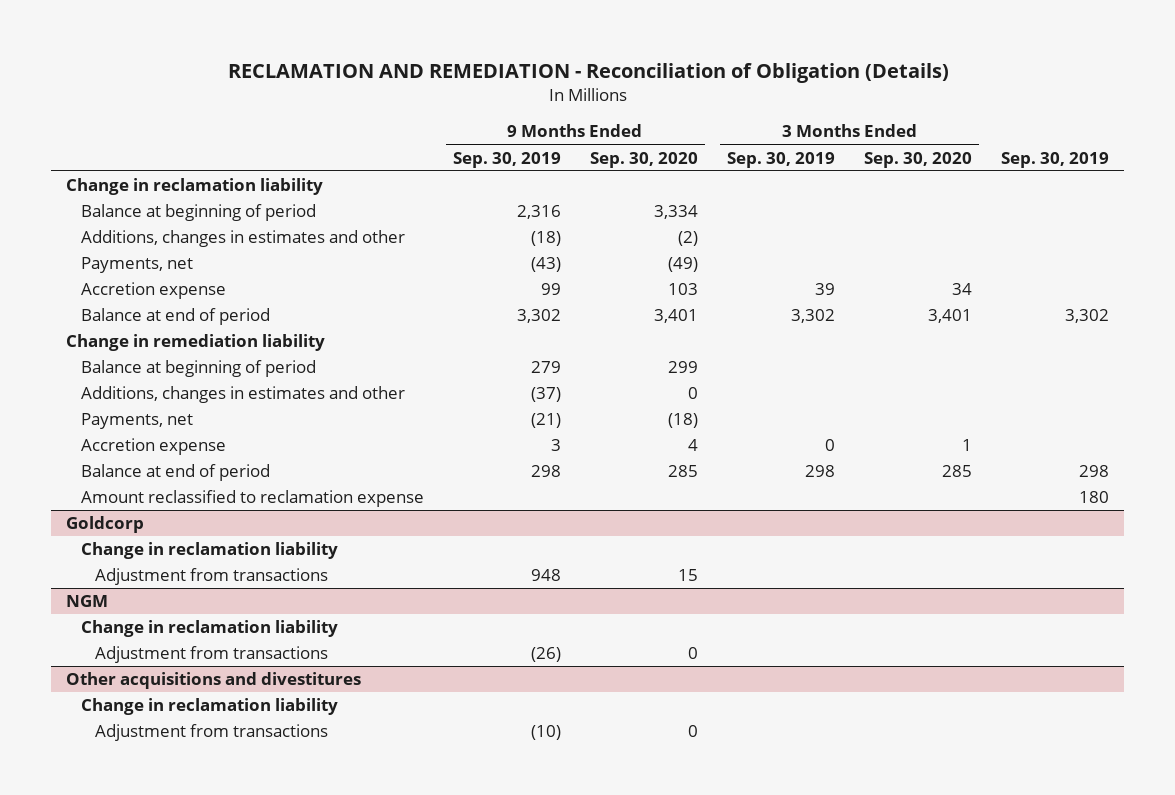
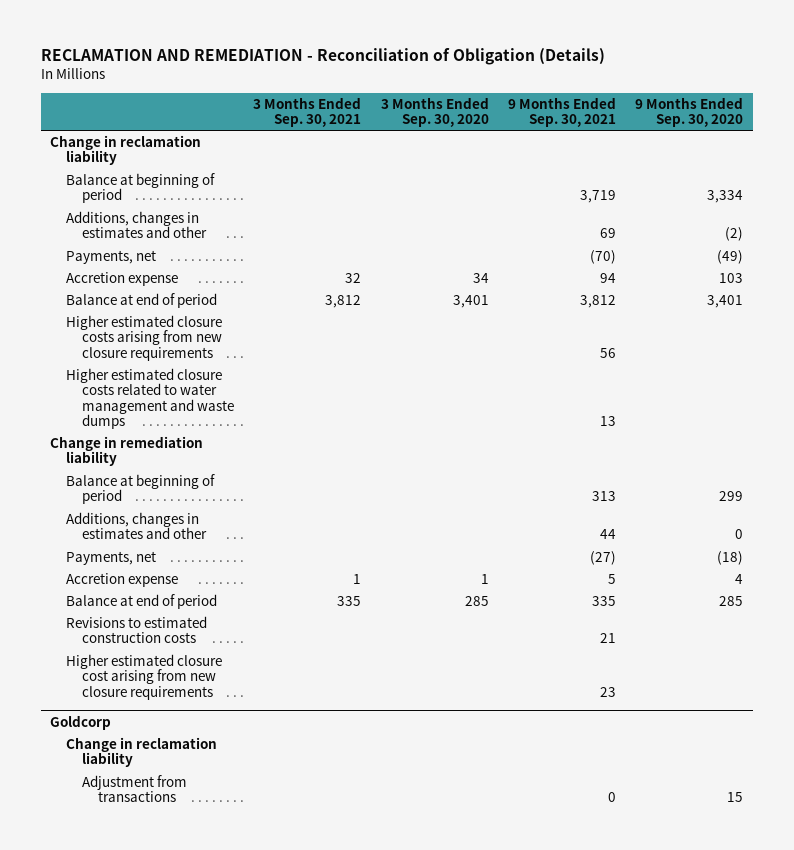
- | 9 Months Ended Sep. 30, 2019 | 9 Months Ended Sep. 30, 2020 | 3 Months Ended Sep. 30, 2019 | 3 Months Ended Sep. 30, 2020 | Sep. 30, 2019
+ | 3 Months Ended Sep. 30, 2021 | 3 Months Ended Sep. 30, 2020 | 9 Months Ended Sep. 30, 2021 | 9 Months Ended Sep. 30, 2020
+ Higher estimated closure costs arising from new closure requirements | | | 56 |
+ Higher estimated closure costs related to water management and waste dumps | | | 13 |
- Amount reclassified to reclamation expense | | | | | 180
+ Revisions to estimated construction costs | | | 21 |
+ Higher estimated closure cost arising from new closure requirements | | | 23 |
- NGM
- Change in reclamation liability
- Adjustment from transactions | (26) | 0 | | |
- Other acquisitions and divestitures
- Change in reclamation liability
- Adjustment from transactions | (10) | 0 | | |

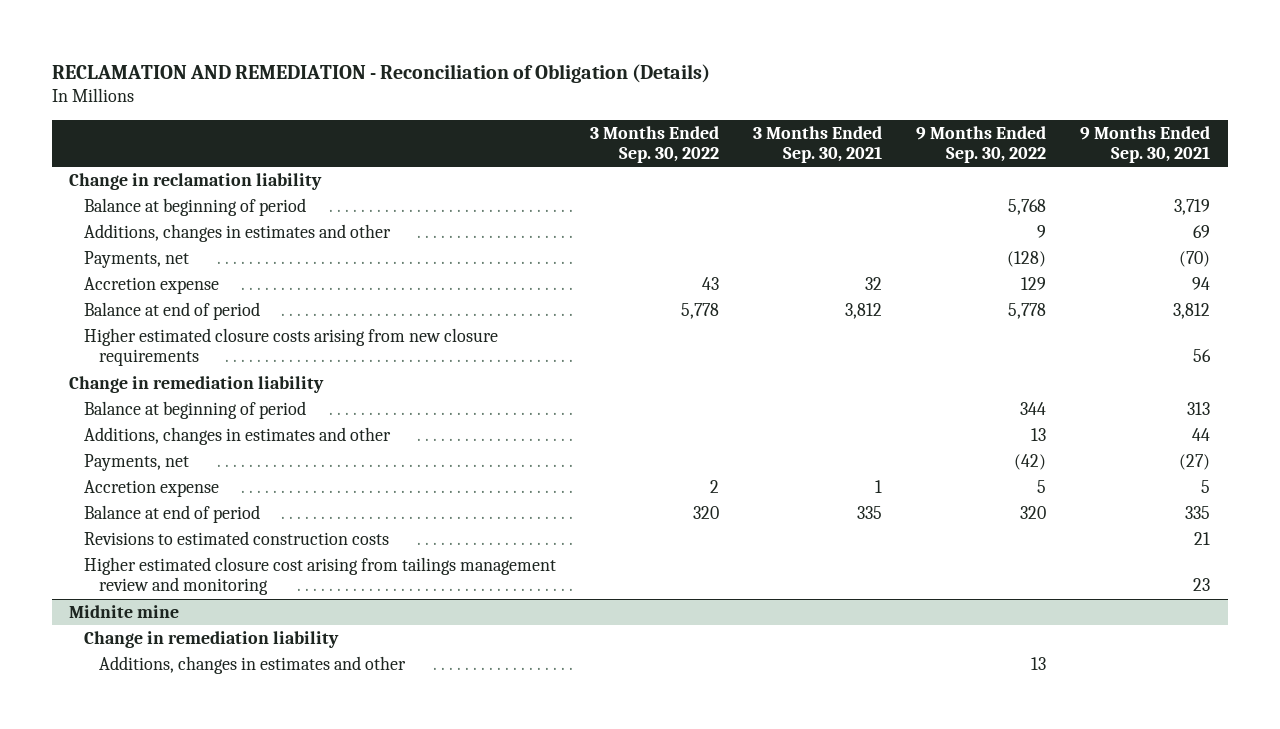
- | 3 Months Ended Sep. 30, 2021 | 3 Months Ended Sep. 30, 2020 | 9 Months Ended Sep. 30, 2021 | 9 Months Ended Sep. 30, 2020
+ | 3 Months Ended Sep. 30, 2022 | 3 Months Ended Sep. 30, 2021 | 9 Months Ended Sep. 30, 2022 | 9 Months Ended Sep. 30, 2021
- Higher estimated closure costs related to water management and waste dumps | | | 13 |
- Higher estimated closure cost arising from new closure requirements | | | 23 |
- Goldcorp
- Change in reclamation liability
- Adjustment from transactions | | | 0 | 15
+ Higher estimated closure cost arising from tailings management review and monitoring | | | | 23
+ Midnite mine
+ Change in remediation liability
+ Additions, changes in estimates and other | | | 13 |

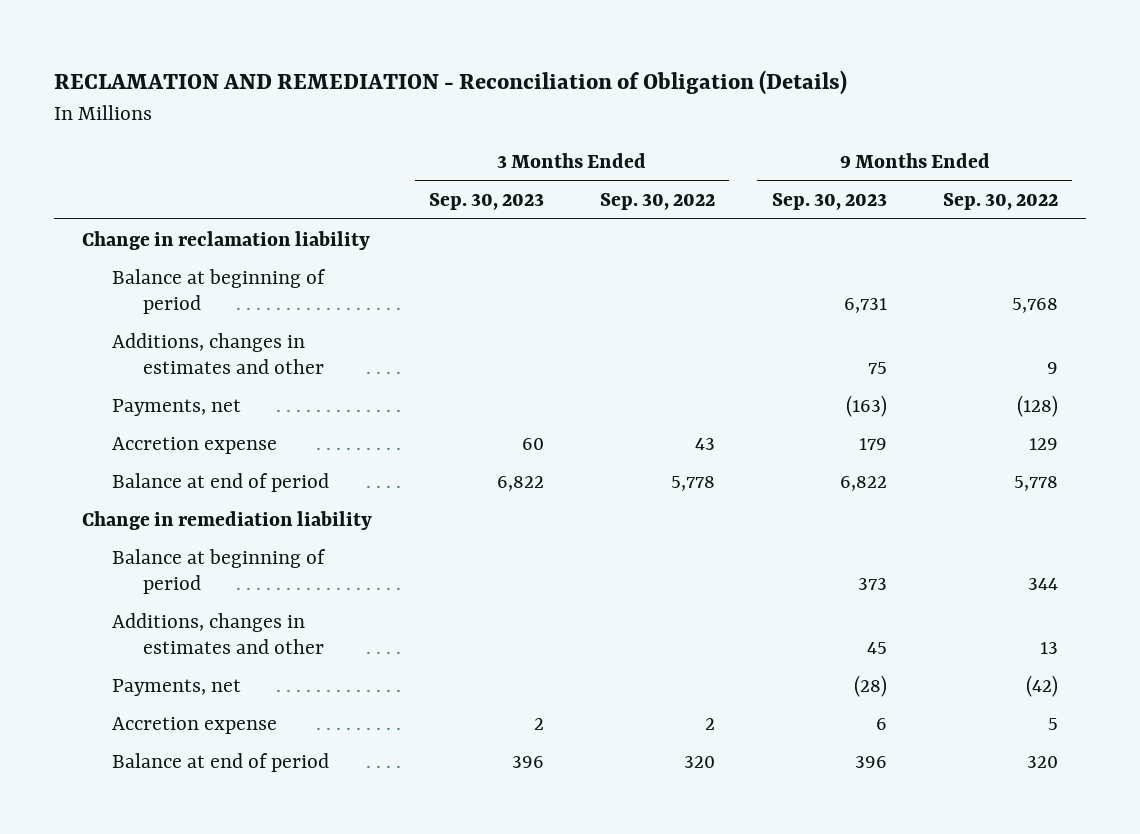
- | 3 Months Ended Sep. 30, 2022 | 3 Months Ended Sep. 30, 2021 | 9 Months Ended Sep. 30, 2022 | 9 Months Ended Sep. 30, 2021
+ | 3 Months Ended Sep. 30, 2023 | 3 Months Ended Sep. 30, 2022 | 9 Months Ended Sep. 30, 2023 | 9 Months Ended Sep. 30, 2022
- Higher estimated closure costs arising from new closure requirements | | | | 56
- Revisions to estimated construction costs | | | | 21
- Higher estimated closure cost arising from tailings management review and monitoring | | | | 23
- Midnite mine
- Change in remediation liability
- Additions, changes in estimates and other | | | 13 |

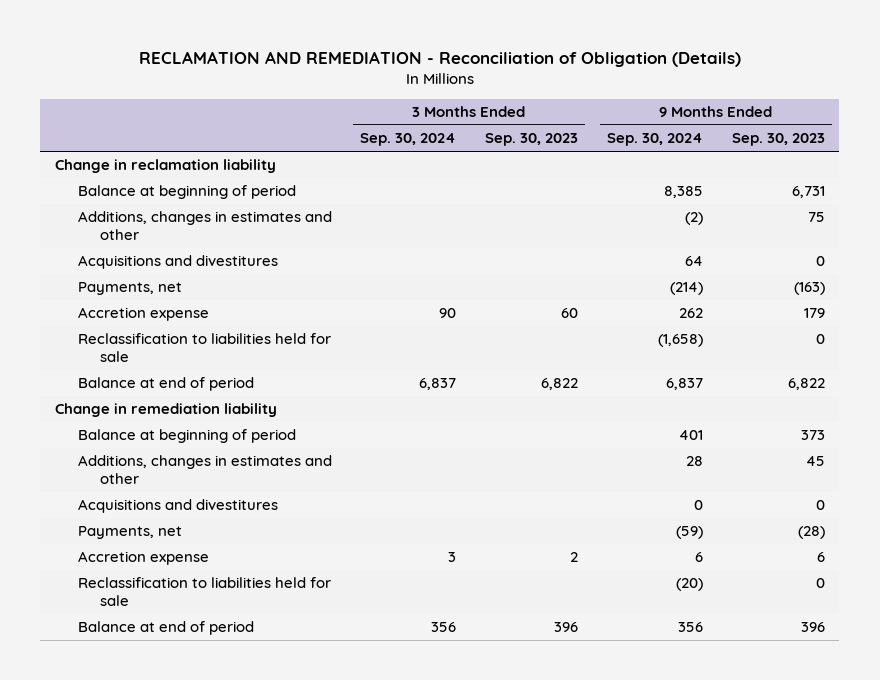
- | 3 Months Ended Sep. 30, 2023 | 3 Months Ended Sep. 30, 2022 | 9 Months Ended Sep. 30, 2023 | 9 Months Ended Sep. 30, 2022
+ | 3 Months Ended Sep. 30, 2024 | 3 Months Ended Sep. 30, 2023 | 9 Months Ended Sep. 30, 2024 | 9 Months Ended Sep. 30, 2023
+ Acquisitions and divestitures | | | 64 | 0
+ Reclassification to liabilities held for sale | | | (1,658) | 0
+ Acquisitions and divestitures | | | 0 | 0
+ Reclassification to liabilities held for sale | | | (20) | 0

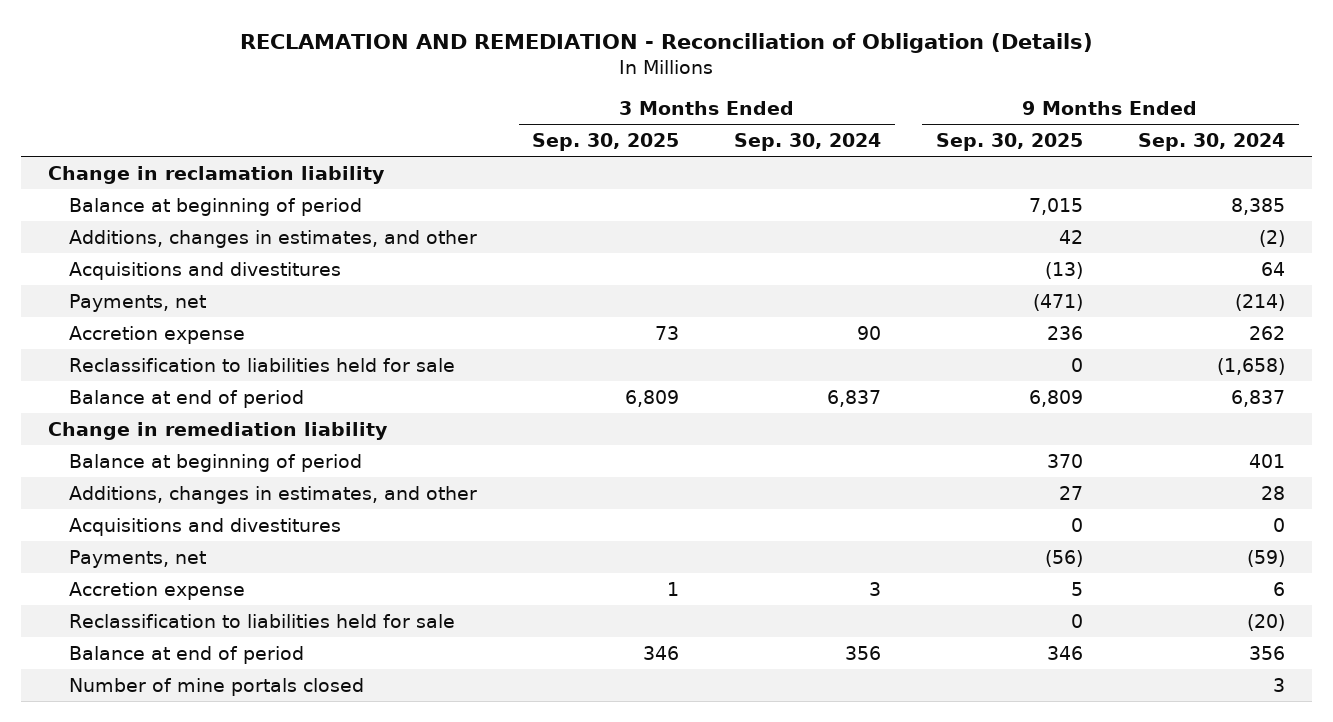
- | 3 Months Ended Sep. 30, 2024 | 3 Months Ended Sep. 30, 2023 | 9 Months Ended Sep. 30, 2024 | 9 Months Ended Sep. 30, 2023
+ | 3 Months Ended Sep. 30, 2025 | 3 Months Ended Sep. 30, 2024 | 9 Months Ended Sep. 30, 2025 | 9 Months Ended Sep. 30, 2024
- Additions, changes in estimates and other | | | (2) | 75
+ Additions, changes in estimates, and other | | | 42 | (2)
- Additions, changes in estimates and other | | | 28 | 45
+ Additions, changes in estimates, and other | | | 27 | 28
+ Number of mine portals closed | | | | 3

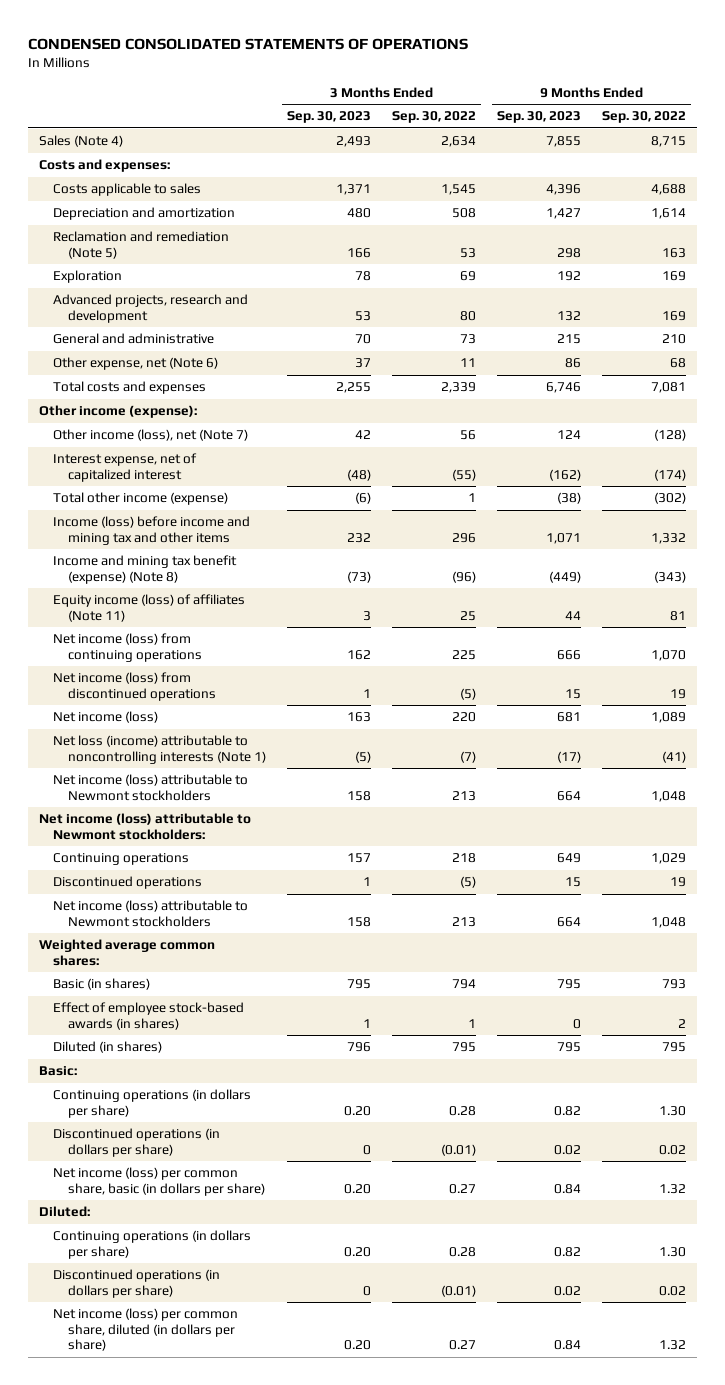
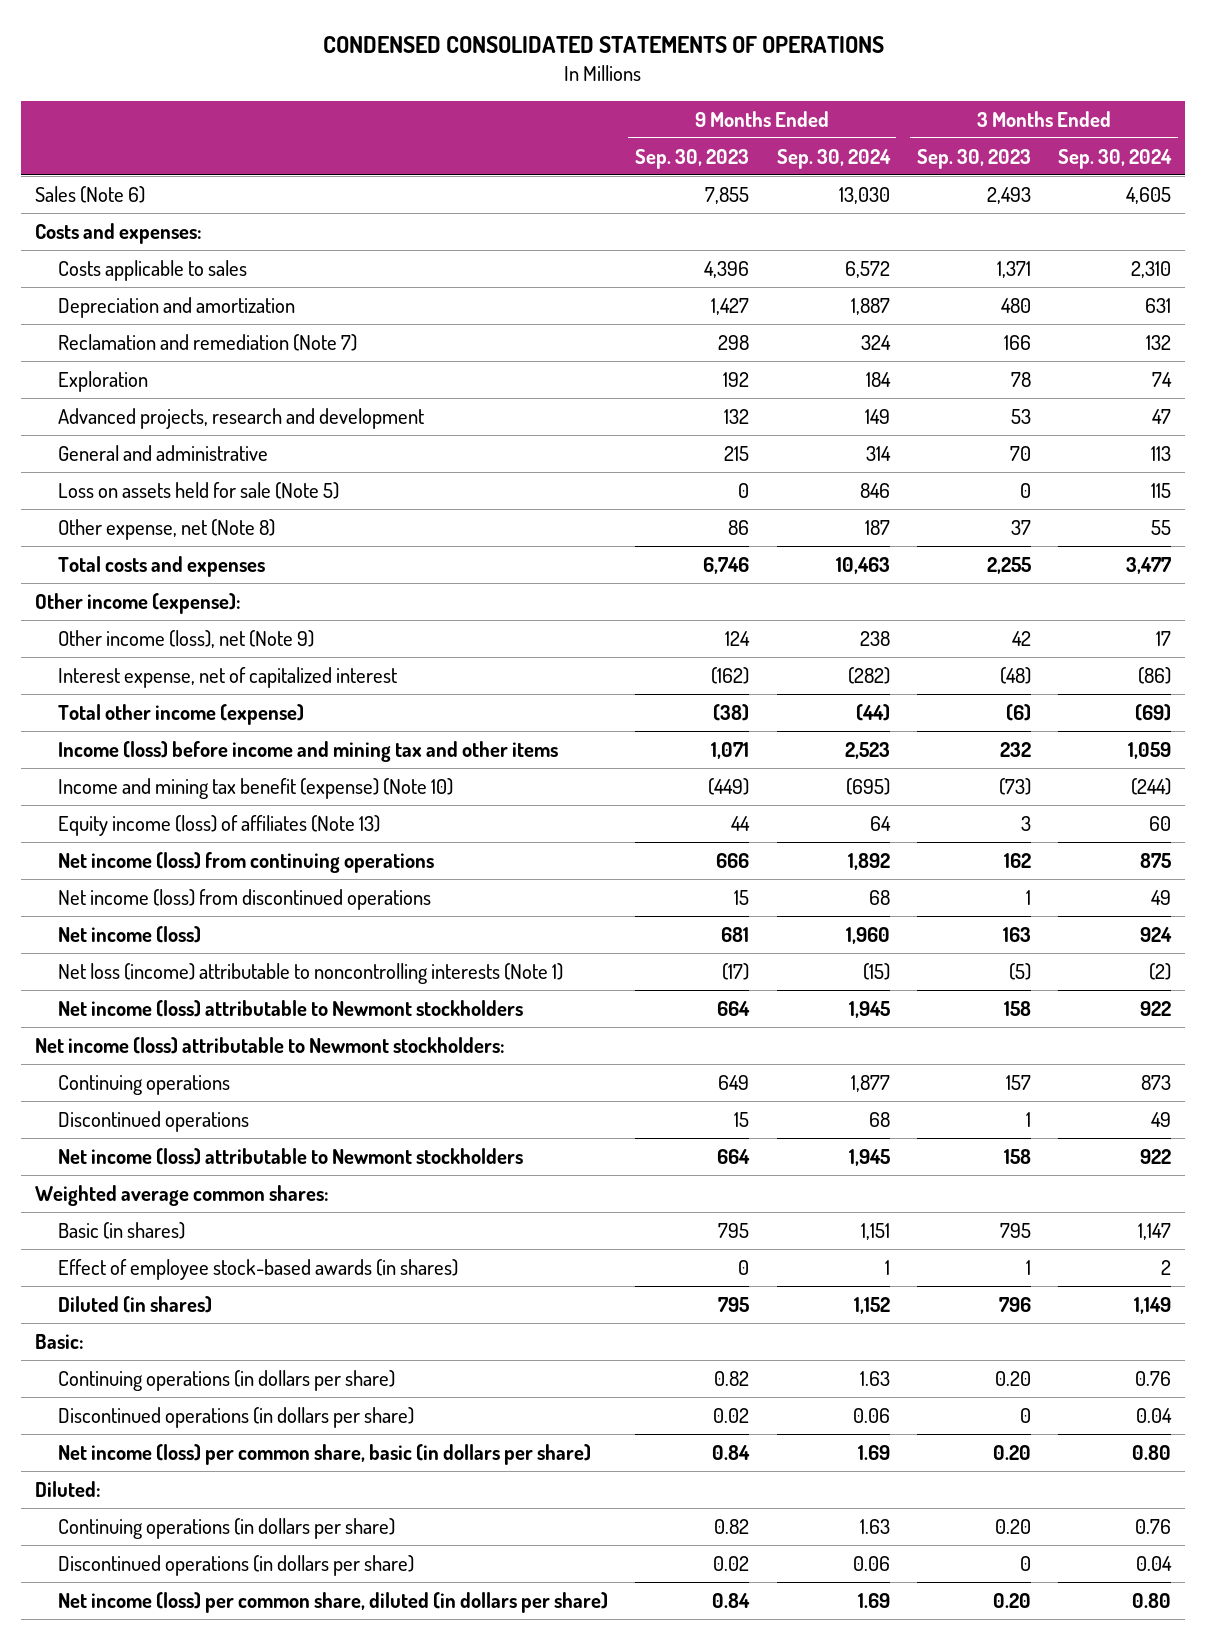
- | 3 Months Ended Sep. 30, 2023 | 3 Months Ended Sep. 30, 2022 | 9 Months Ended Sep. 30, 2023 | 9 Months Ended Sep. 30, 2022
+ | 9 Months Ended Sep. 30, 2023 | 9 Months Ended Sep. 30, 2024 | 3 Months Ended Sep. 30, 2023 | 3 Months Ended Sep. 30, 2024
- Sales (Note 4) | 2,493 | 2,634 | 7,855 | 8,715
+ Sales (Note 6) | 7,855 | 13,030 | 2,493 | 4,605
- Reclamation and remediation (Note 5) | 166 | 53 | 298 | 163
+ Reclamation and remediation (Note 7) | 298 | 324 | 166 | 132
- Other expense, net (Note 6) | 37 | 11 | 86 | 68
+ Loss on assets held for sale (Note 5) | 0 | 846 | 0 | 115
+ Other expense, net (Note 8) | 86 | 187 | 37 | 55
- Other income (loss), net (Note 7) | 42 | 56 | 124 | (128)
+ Other income (loss), net (Note 9) | 124 | 238 | 42 | 17
- Income and mining tax benefit (expense) (Note 8) | (73) | (96) | (449) | (343)
- Equity income (loss) of affiliates (Note 11) | 3 | 25 | 44 | 81
+ Income and mining tax benefit (expense) (Note 10) | (449) | (695) | (73) | (244)
+ Equity income (loss) of affiliates (Note 13) | 44 | 64 | 3 | 60

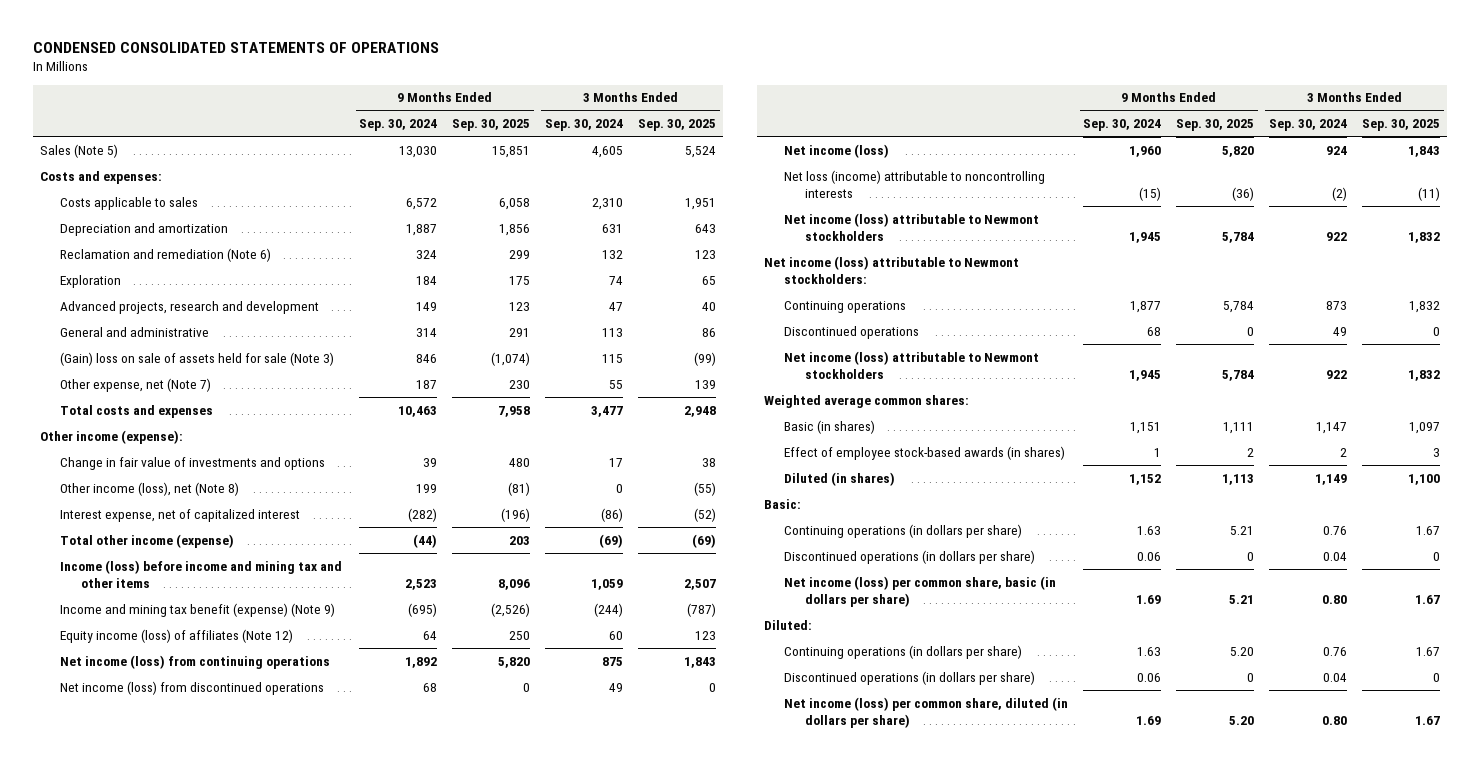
- | 9 Months Ended Sep. 30, 2023 | 9 Months Ended Sep. 30, 2024 | 3 Months Ended Sep. 30, 2023 | 3 Months Ended Sep. 30, 2024
+ | 9 Months Ended Sep. 30, 2024 | 9 Months Ended Sep. 30, 2025 | 3 Months Ended Sep. 30, 2024 | 3 Months Ended Sep. 30, 2025
- Sales (Note 6) | 7,855 | 13,030 | 2,493 | 4,605
+ Sales (Note 5) | 13,030 | 15,851 | 4,605 | 5,524
- Reclamation and remediation (Note 7) | 298 | 324 | 166 | 132
+ Reclamation and remediation (Note 6) | 324 | 299 | 132 | 123
- Loss on assets held for sale (Note 5) | 0 | 846 | 0 | 115
- Other expense, net (Note 8) | 86 | 187 | 37 | 55
+ (Gain) loss on sale of assets held for sale (Note 3) | 846 | (1,074) | 115 | (99)
+ Other expense, net (Note 7) | 187 | 230 | 55 | 139
- Other income (loss), net (Note 9) | 124 | 238 | 42 | 17
+ Change in fair value of investments and options | 39 | 480 | 17 | 38
+ Other income (loss), net (Note 8) | 199 | (81) | 0 | (55)
- Income and mining tax benefit (expense) (Note 10) | (449) | (695) | (73) | (244)
- Equity income (loss) of affiliates (Note 13) | 44 | 64 | 3 | 60
+ Income and mining tax benefit (expense) (Note 9) | (695) | (2,526) | (244) | (787)
+ Equity income (loss) of affiliates (Note 12) | 64 | 250 | 60 | 123
- Net loss (income) attributable to noncontrolling interests (Note 1) | (17) | (15) | (5) | (2)
+ Net loss (income) attributable to noncontrolling interests | (15) | (36) | (2) | (11)

